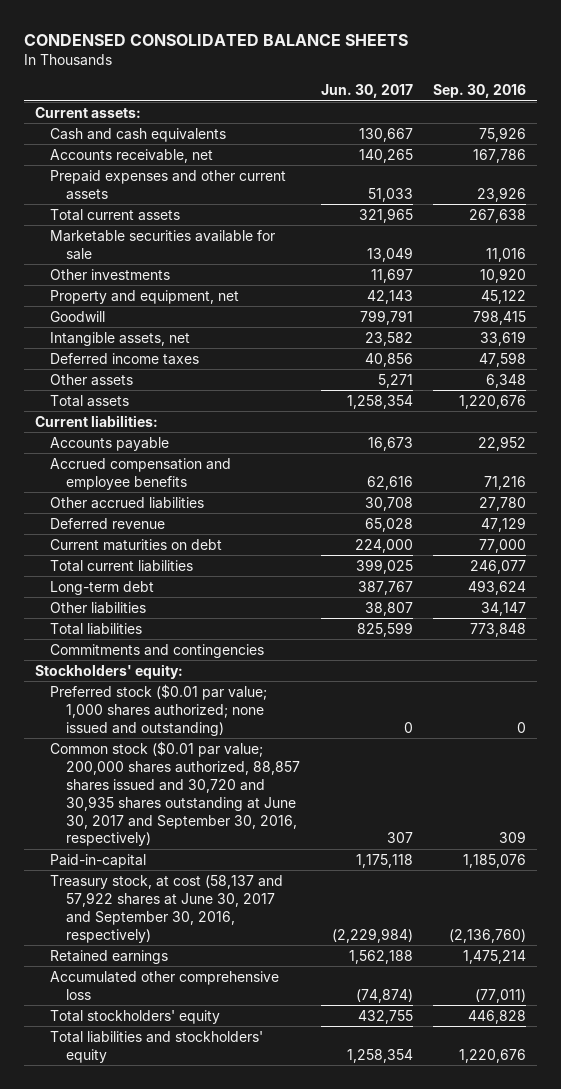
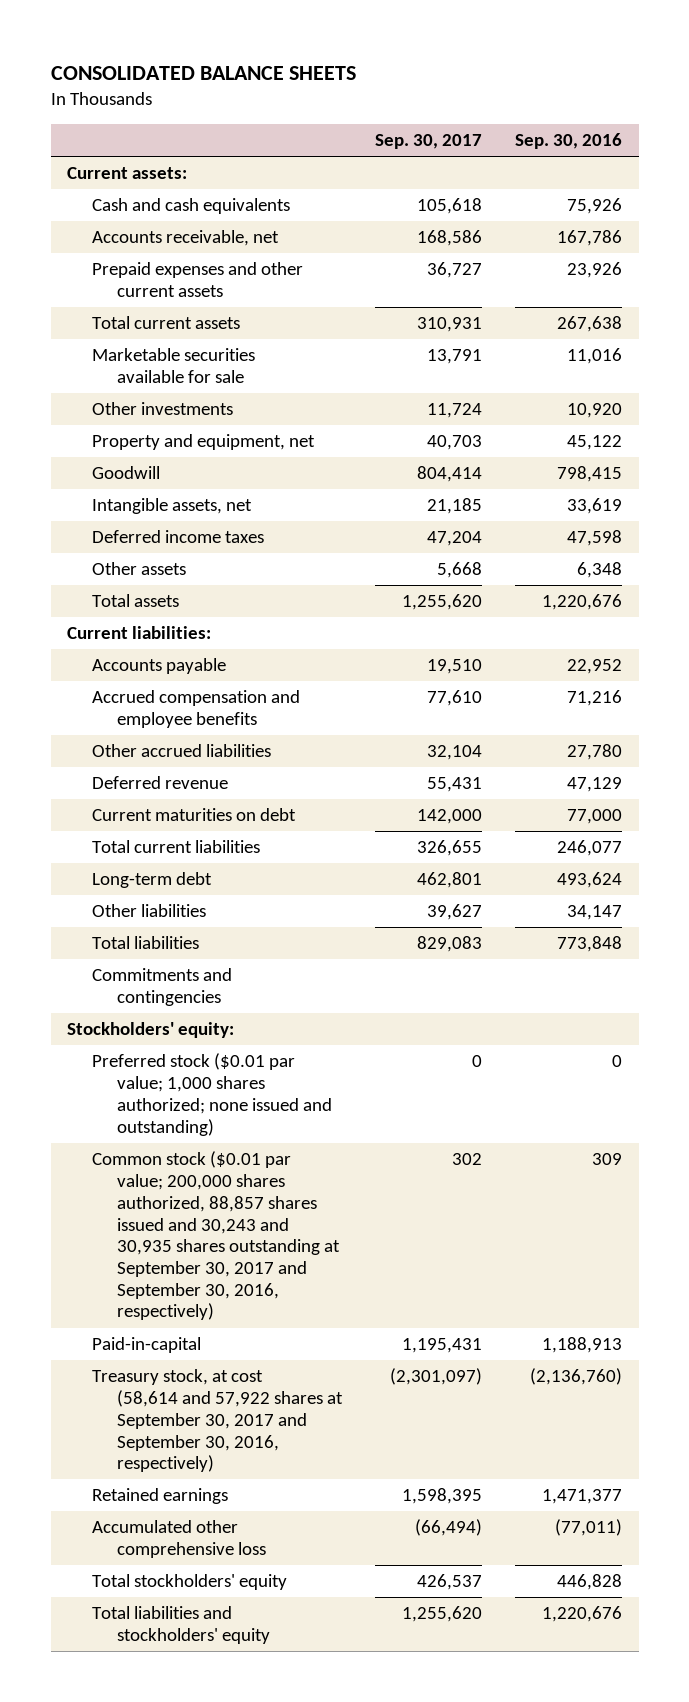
- CONDENSED CONSOLIDATED BALANCE SHEETS
+ CONSOLIDATED BALANCE SHEETS
- | Jun. 30, 2017 | Sep. 30, 2016
+ | Sep. 30, 2017 | Sep. 30, 2016
- Common stock ($0.01 par value; 200,000 shares authorized, 88,857 shares issued and 30,720 and 30,935 shares outstanding at June 30, 2017 and September 30, 2016, respectively) | 307 | 309
- Paid-in-capital | 1,175,118 | 1,185,076
- Treasury stock, at cost (58,137 and 57,922 shares at June 30, 2017 and September 30, 2016, respectively) | (2,229,984) | (2,136,760)
- Retained earnings | 1,562,188 | 1,475,214
+ Common stock ($0.01 par value; 200,000 shares authorized, 88,857 shares issued and 30,243 and 30,935 shares outstanding at September 30, 2017 and September 30, 2016, respectively) | 302 | 309
+ Paid-in-capital | 1,195,431 | 1,188,913
+ Treasury stock, at cost (58,614 and 57,922 shares at September 30, 2017 and September 30, 2016, respectively) | (2,301,097) | (2,136,760)
+ Retained earnings | 1,598,395 | 1,471,377

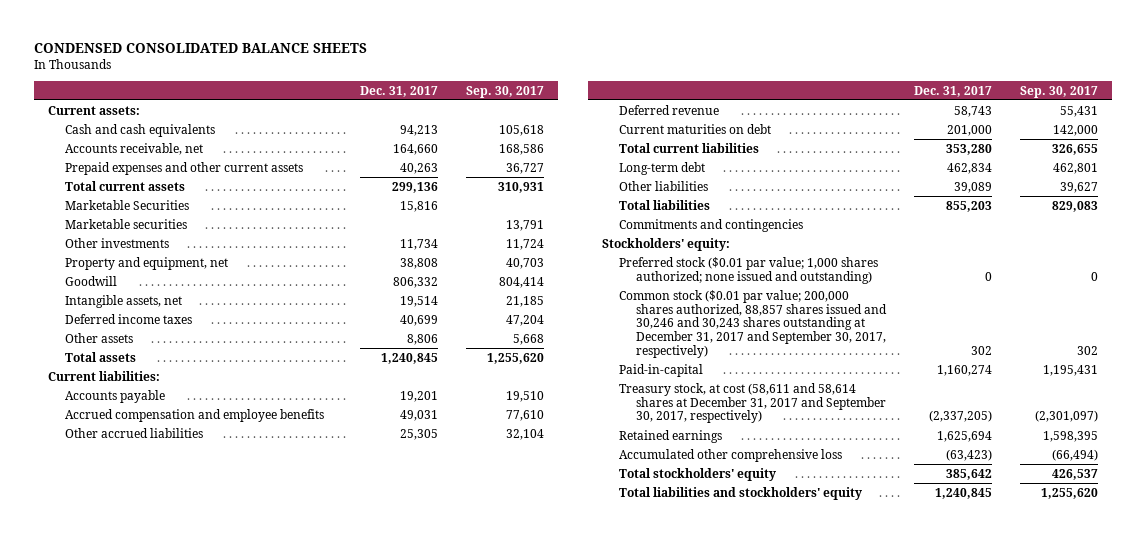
- CONSOLIDATED BALANCE SHEETS
+ CONDENSED CONSOLIDATED BALANCE SHEETS
- | Sep. 30, 2017 | Sep. 30, 2016
+ | Dec. 31, 2017 | Sep. 30, 2017
- Marketable securities available for sale | 13,791 | 11,016
+ Marketable Securities | 15,816 |
+ Marketable securities | | 13,791
- Common stock ($0.01 par value; 200,000 shares authorized, 88,857 shares issued and 30,243 and 30,935 shares outstanding at September 30, 2017 and September 30, 2016, respectively) | 302 | 309
+ Common stock ($0.01 par value; 200,000 shares authorized, 88,857 shares issued and 30,246 and 30,243 shares outstanding at December 31, 2017 and September 30, 2017, respectively) | 302 | 302
- Treasury stock, at cost (58,614 and 57,922 shares at September 30, 2017 and September 30, 2016, respectively) | (2,301,097) | (2,136,760)
+ Treasury stock, at cost (58,611 and 58,614 shares at December 31, 2017 and September 30, 2017, respectively) | (2,337,205) | (2,301,097)

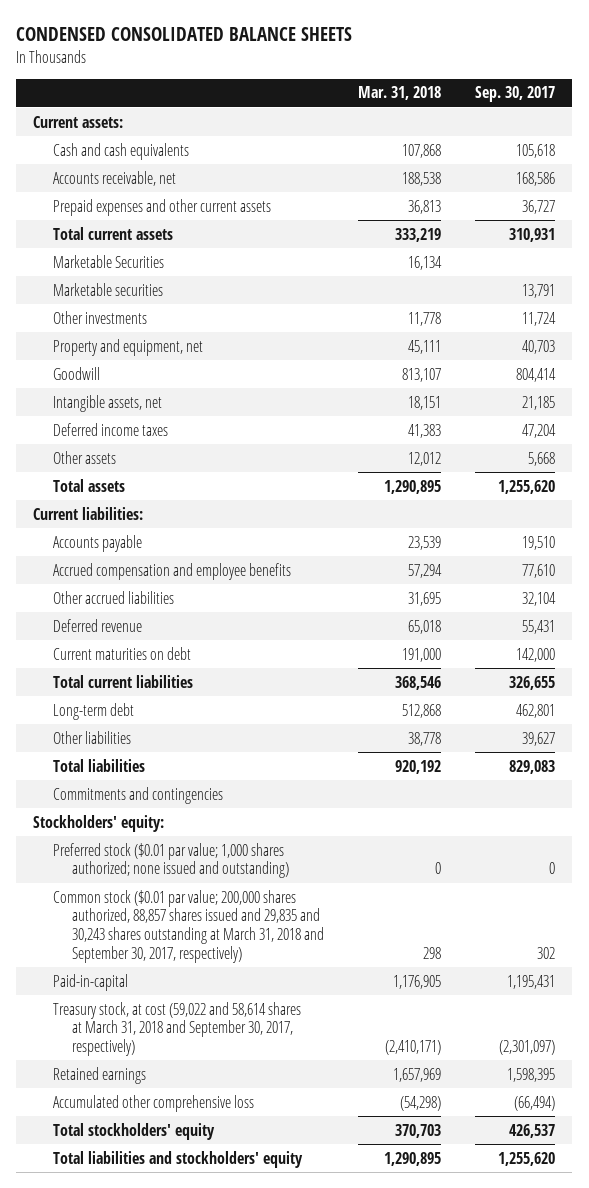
- | Dec. 31, 2017 | Sep. 30, 2017
+ | Mar. 31, 2018 | Sep. 30, 2017
- Common stock ($0.01 par value; 200,000 shares authorized, 88,857 shares issued and 30,246 and 30,243 shares outstanding at December 31, 2017 and September 30, 2017, respectively) | 302 | 302
+ Common stock ($0.01 par value; 200,000 shares authorized, 88,857 shares issued and 29,835 and 30,243 shares outstanding at March 31, 2018 and September 30, 2017, respectively) | 298 | 302
- Treasury stock, at cost (58,611 and 58,614 shares at December 31, 2017 and September 30, 2017, respectively) | (2,337,205) | (2,301,097)
+ Treasury stock, at cost (59,022 and 58,614 shares at March 31, 2018 and September 30, 2017, respectively) | (2,410,171) | (2,301,097)

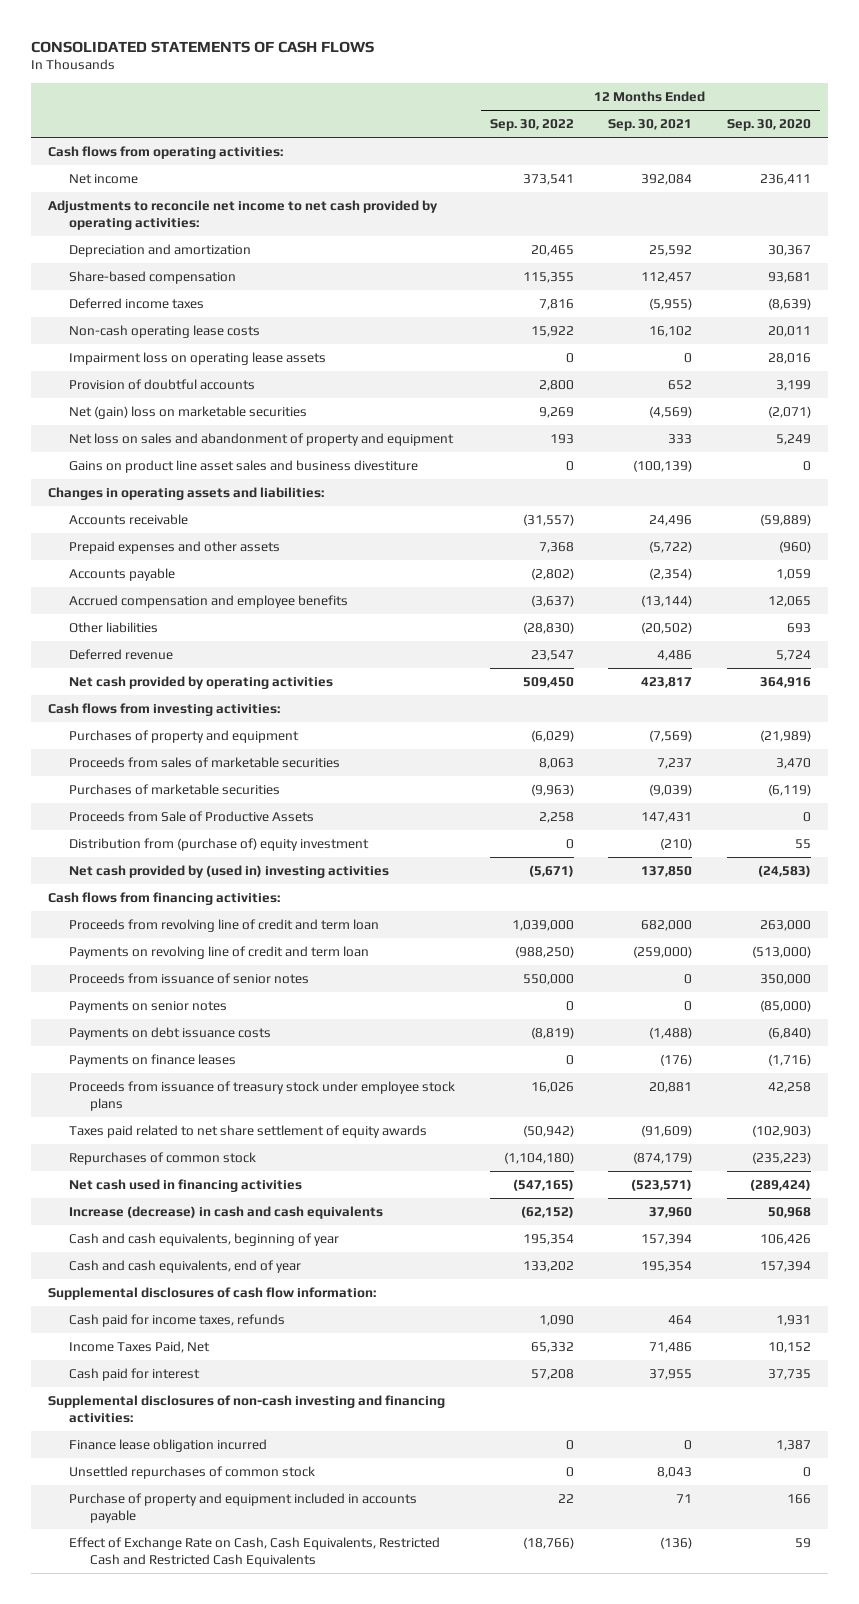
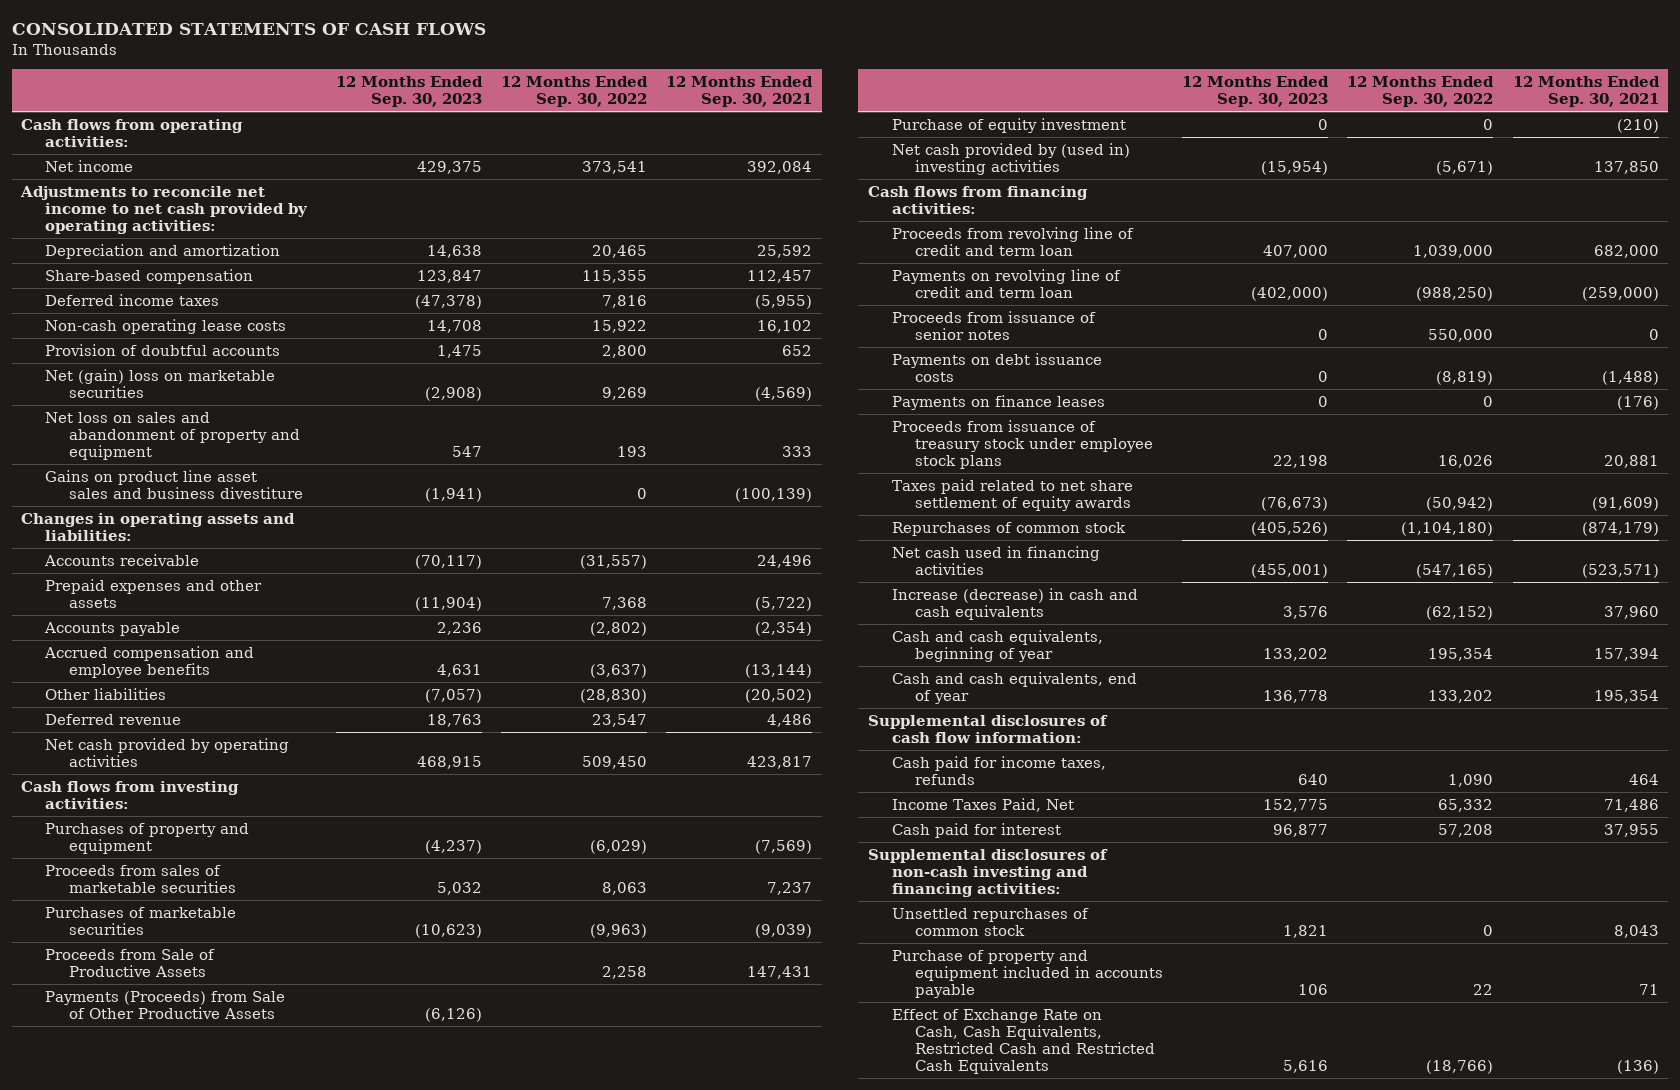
- | 12 Months Ended Sep. 30, 2022 | 12 Months Ended Sep. 30, 2021 | 12 Months Ended Sep. 30, 2020
+ | 12 Months Ended Sep. 30, 2023 | 12 Months Ended Sep. 30, 2022 | 12 Months Ended Sep. 30, 2021
- Impairment loss on operating lease assets | 0 | 0 | 28,016
- Distribution from (purchase of) equity investment | 0 | (210) | 55
+ Payments (Proceeds) from Sale of Other Productive Assets | (6,126) | |
+ Purchase of equity investment | 0 | 0 | (210)
- Payments on senior notes | 0 | 0 | (85,000)
- Finance lease obligation incurred | 0 | 0 | 1,387

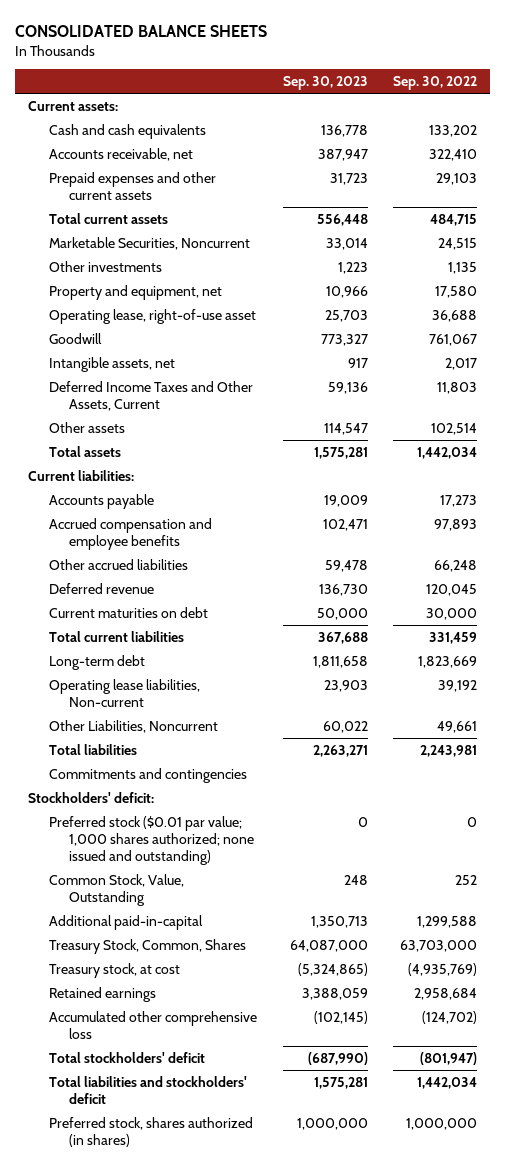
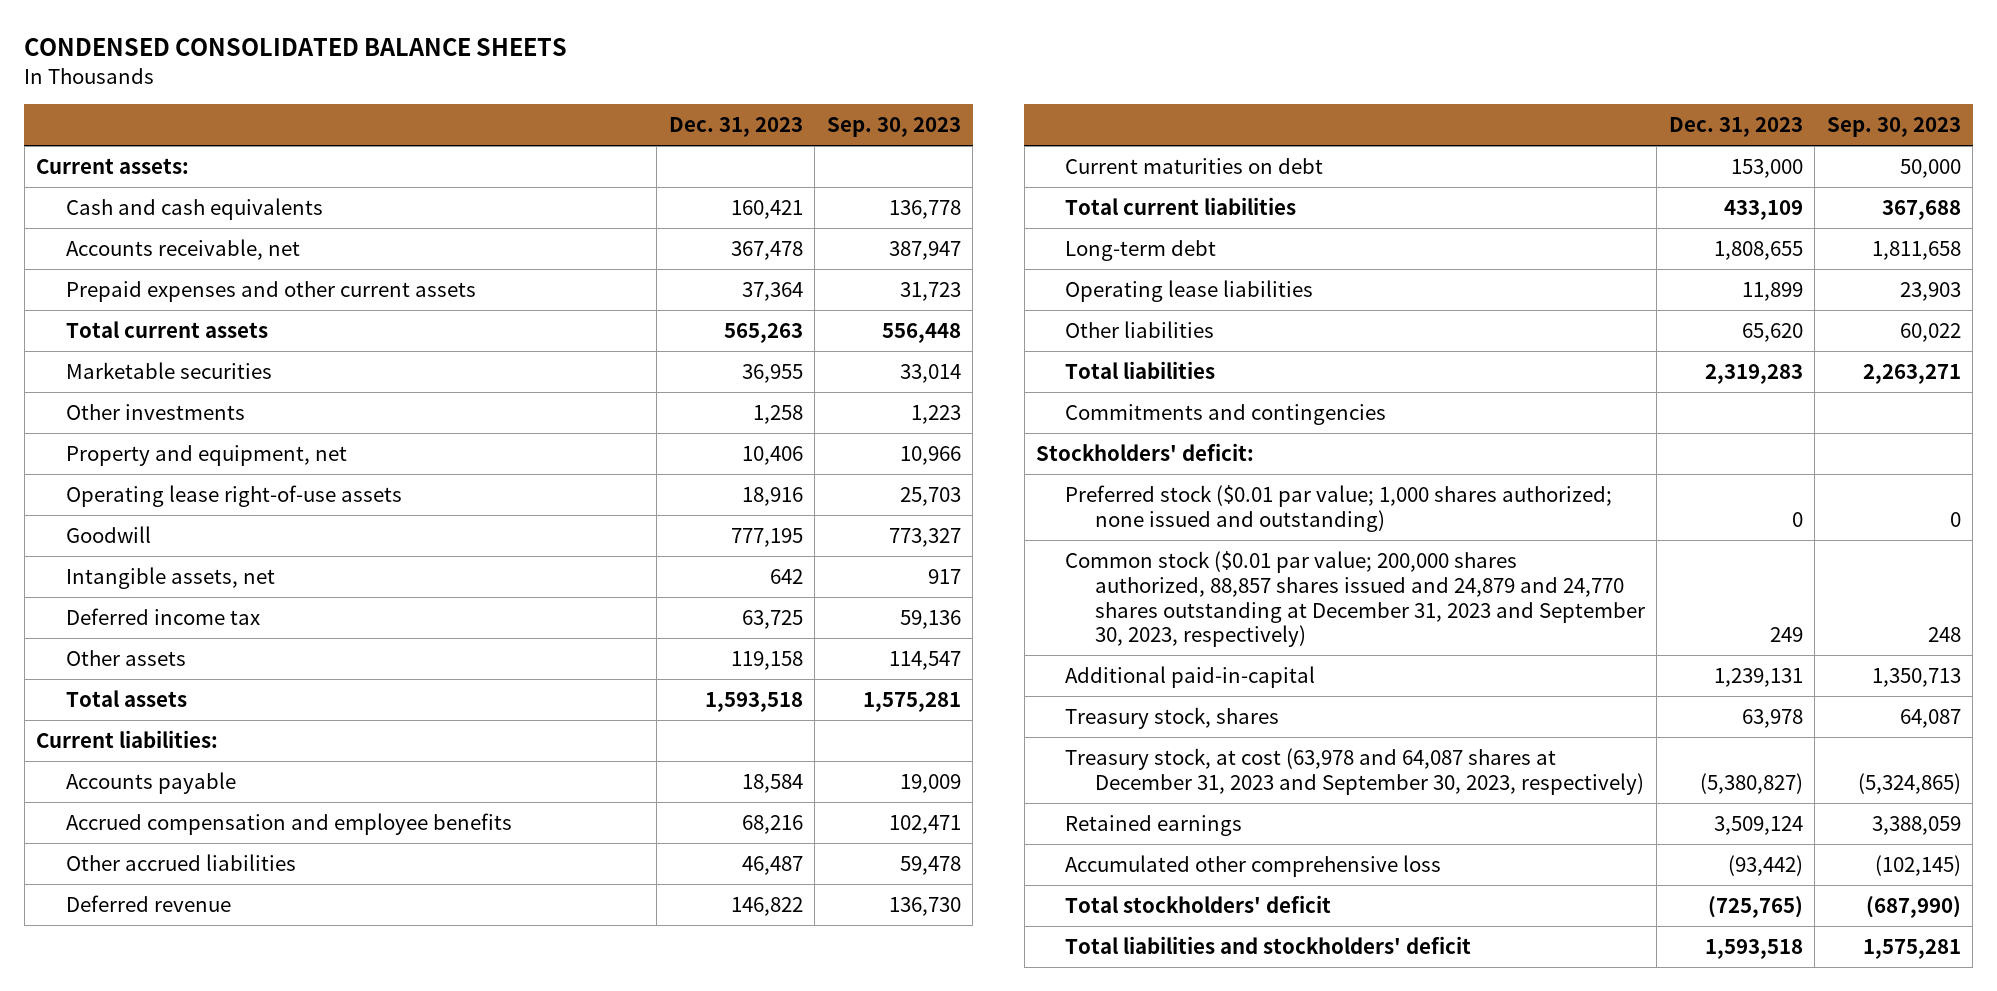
- CONSOLIDATED BALANCE SHEETS
+ CONDENSED CONSOLIDATED BALANCE SHEETS
- | Sep. 30, 2023 | Sep. 30, 2022
+ | Dec. 31, 2023 | Sep. 30, 2023
- Marketable Securities, Noncurrent | 33,014 | 24,515
+ Marketable securities | 36,955 | 33,014
- Operating lease, right-of-use asset | 25,703 | 36,688
+ Operating lease right-of-use assets | 18,916 | 25,703
- Deferred Income Taxes and Other Assets, Current | 59,136 | 11,803
+ Deferred income tax | 63,725 | 59,136
- Operating lease liabilities, Non-current | 23,903 | 39,192
- Other Liabilities, Noncurrent | 60,022 | 49,661
+ Operating lease liabilities | 11,899 | 23,903
+ Other liabilities | 65,620 | 60,022
- Common Stock, Value, Outstanding | 248 | 252
+ Common stock ($0.01 par value; 200,000 shares authorized, 88,857 shares issued and 24,879 and 24,770 shares outstanding at December 31, 2023 and September 30, 2023, respectively) | 249 | 248
- Treasury Stock, Common, Shares | 64,087,000 | 63,703,000
- Treasury stock, at cost | (5,324,865) | (4,935,769)
+ Treasury stock, shares | 63,978 | 64,087
+ Treasury stock, at cost (63,978 and 64,087 shares at December 31, 2023 and September 30, 2023, respectively) | (5,380,827) | (5,324,865)
- Preferred stock, shares authorized (in shares) | 1,000,000 | 1,000,000

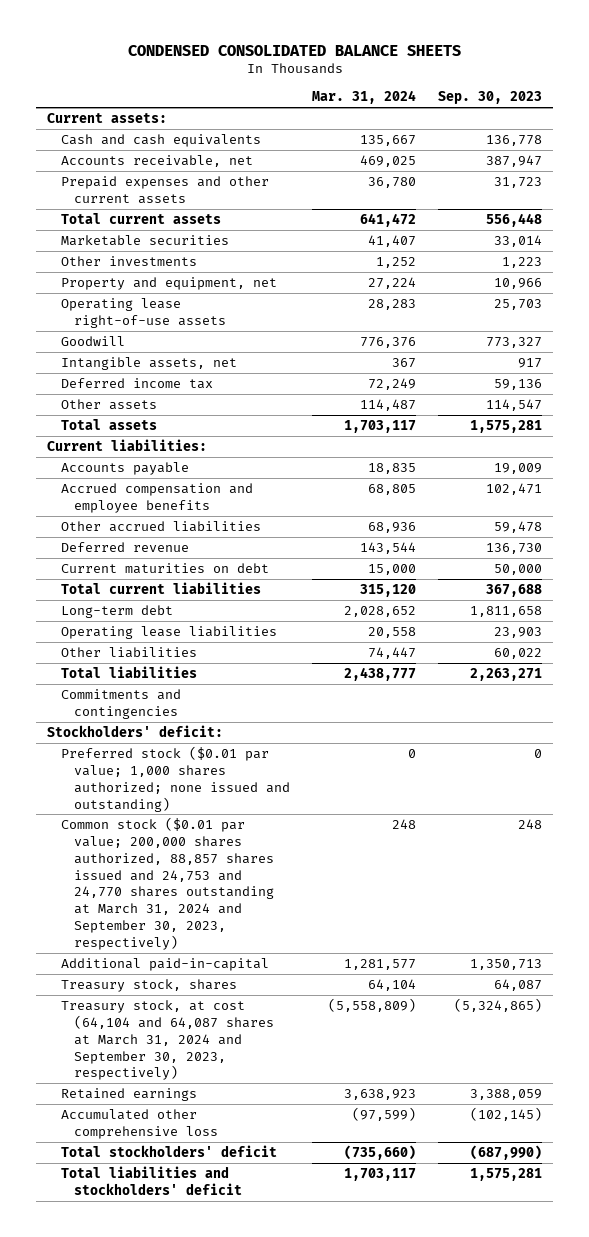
- | Dec. 31, 2023 | Sep. 30, 2023
+ | Mar. 31, 2024 | Sep. 30, 2023
- Common stock ($0.01 par value; 200,000 shares authorized, 88,857 shares issued and 24,879 and 24,770 shares outstanding at December 31, 2023 and September 30, 2023, respectively) | 249 | 248
+ Common stock ($0.01 par value; 200,000 shares authorized, 88,857 shares issued and 24,753 and 24,770 shares outstanding at March 31, 2024 and September 30, 2023, respectively) | 248 | 248
- Treasury stock, at cost (63,978 and 64,087 shares at December 31, 2023 and September 30, 2023, respectively) | (5,380,827) | (5,324,865)
+ Treasury stock, at cost (64,104 and 64,087 shares at March 31, 2024 and September 30, 2023, respectively) | (5,558,809) | (5,324,865)

